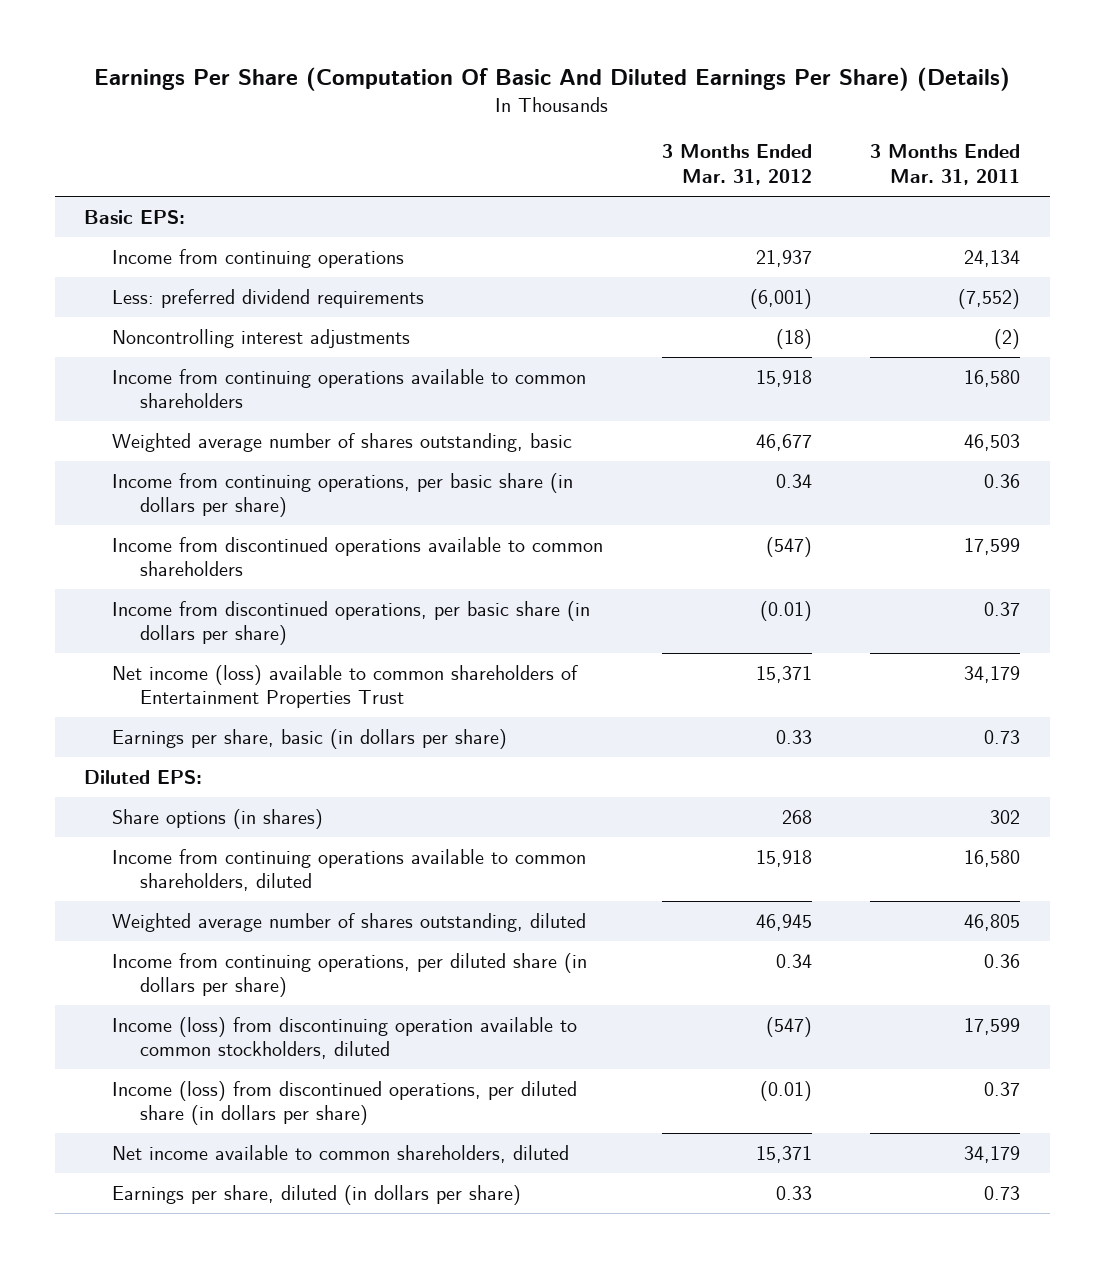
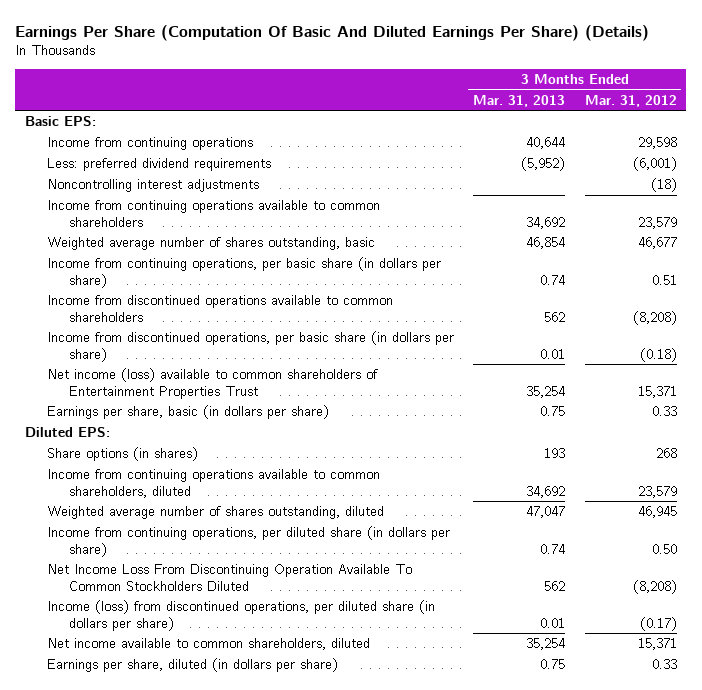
- | 3 Months Ended Mar. 31, 2012 | 3 Months Ended Mar. 31, 2011
+ | 3 Months Ended Mar. 31, 2013 | 3 Months Ended Mar. 31, 2012
- Income from continuing operations | 21,937 | 24,134
+ Income from continuing operations | 40,644 | 29,598
- Income from continuing operations available to common shareholders | 15,918 | 16,580
+ Income from continuing operations available to common shareholders | 34,692 | 23,579
- Income from continuing operations, per basic share (in dollars per share) | 0.34 | 0.36
- Income from discontinued operations available to common shareholders | (547) | 17,599
- Income from discontinued operations, per basic share (in dollars per share) | (0.01) | 0.37
+ Income from continuing operations, per basic share (in dollars per share) | 0.74 | 0.51
+ Income from discontinued operations available to common shareholders | 562 | (8,208)
+ Income from discontinued operations, per basic share (in dollars per share) | 0.01 | (0.18)
- Income from continuing operations available to common shareholders, diluted | 15,918 | 16,580
+ Income from continuing operations available to common shareholders, diluted | 34,692 | 23,579
- Income from continuing operations, per diluted share (in dollars per share) | 0.34 | 0.36
- Income (loss) from discontinuing operation available to common stockholders, diluted | (547) | 17,599
- Income (loss) from discontinued operations, per diluted share (in dollars per share) | (0.01) | 0.37
+ Income from continuing operations, per diluted share (in dollars per share) | 0.74 | 0.50
+ Net Income Loss From Discontinuing Operation Available To Common Stockholders Diluted | 562 | (8,208)
+ Income (loss) from discontinued operations, per diluted share (in dollars per share) | 0.01 | (0.17)

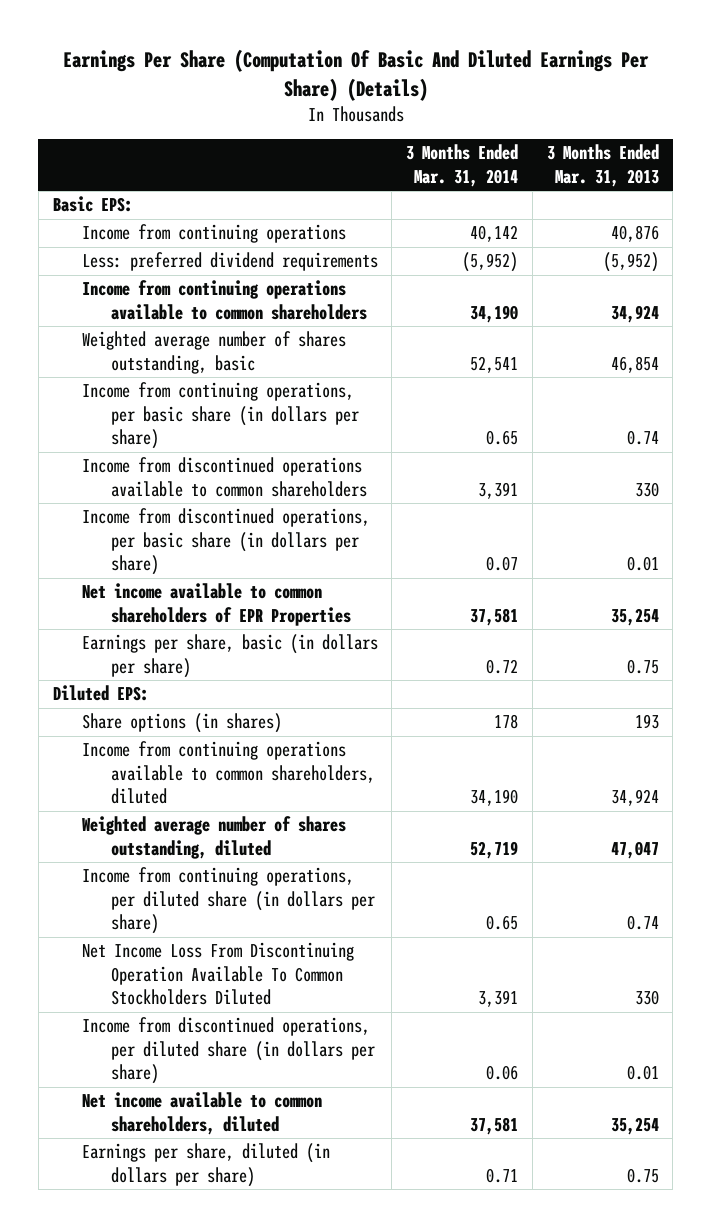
- | 3 Months Ended Mar. 31, 2013 | 3 Months Ended Mar. 31, 2012
+ | 3 Months Ended Mar. 31, 2014 | 3 Months Ended Mar. 31, 2013
- Income from continuing operations | 40,644 | 29,598
+ Income from continuing operations | 40,142 | 40,876
- Noncontrolling interest adjustments | | (18)
- Income from continuing operations available to common shareholders | 34,692 | 23,579
+ Income from continuing operations available to common shareholders | 34,190 | 34,924
- Income from discontinued operations available to common shareholders | 562 | (8,208)
+ Income from discontinued operations available to common shareholders | 3,391 | 330
- Net income (loss) available to common shareholders of Entertainment Properties Trust | 35,254 | 15,371
+ Net income available to common shareholders of EPR Properties | 37,581 | 35,254
- Income from continuing operations available to common shareholders, diluted | 34,692 | 23,579
+ Income from continuing operations available to common shareholders, diluted | 34,190 | 34,924
- Net Income Loss From Discontinuing Operation Available To Common Stockholders Diluted | 562 | (8,208)
- Income (loss) from discontinued operations, per diluted share (in dollars per share) | 0.01 | (0.17)
+ Net Income Loss From Discontinuing Operation Available To Common Stockholders Diluted | 3,391 | 330
+ Income from discontinued operations, per diluted share (in dollars per share) | 0.06 | 0.01

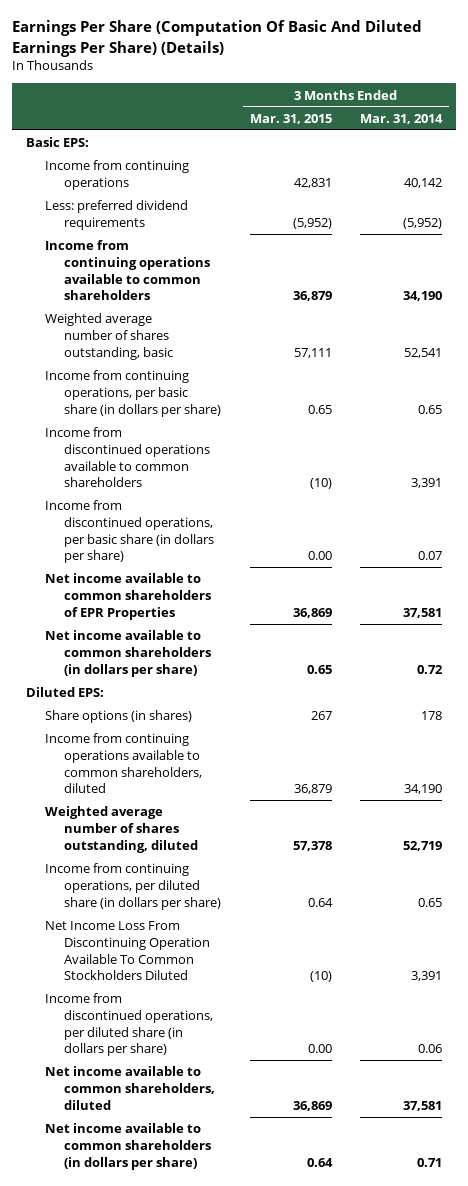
- | 3 Months Ended Mar. 31, 2014 | 3 Months Ended Mar. 31, 2013
+ | 3 Months Ended Mar. 31, 2015 | 3 Months Ended Mar. 31, 2014
- Earnings per share, basic (in dollars per share) | 0.72 | 0.75
+ Net income available to common shareholders (in dollars per share) | 0.65 | 0.72
- Earnings per share, diluted (in dollars per share) | 0.71 | 0.75
+ Net income available to common shareholders (in dollars per share) | 0.64 | 0.71

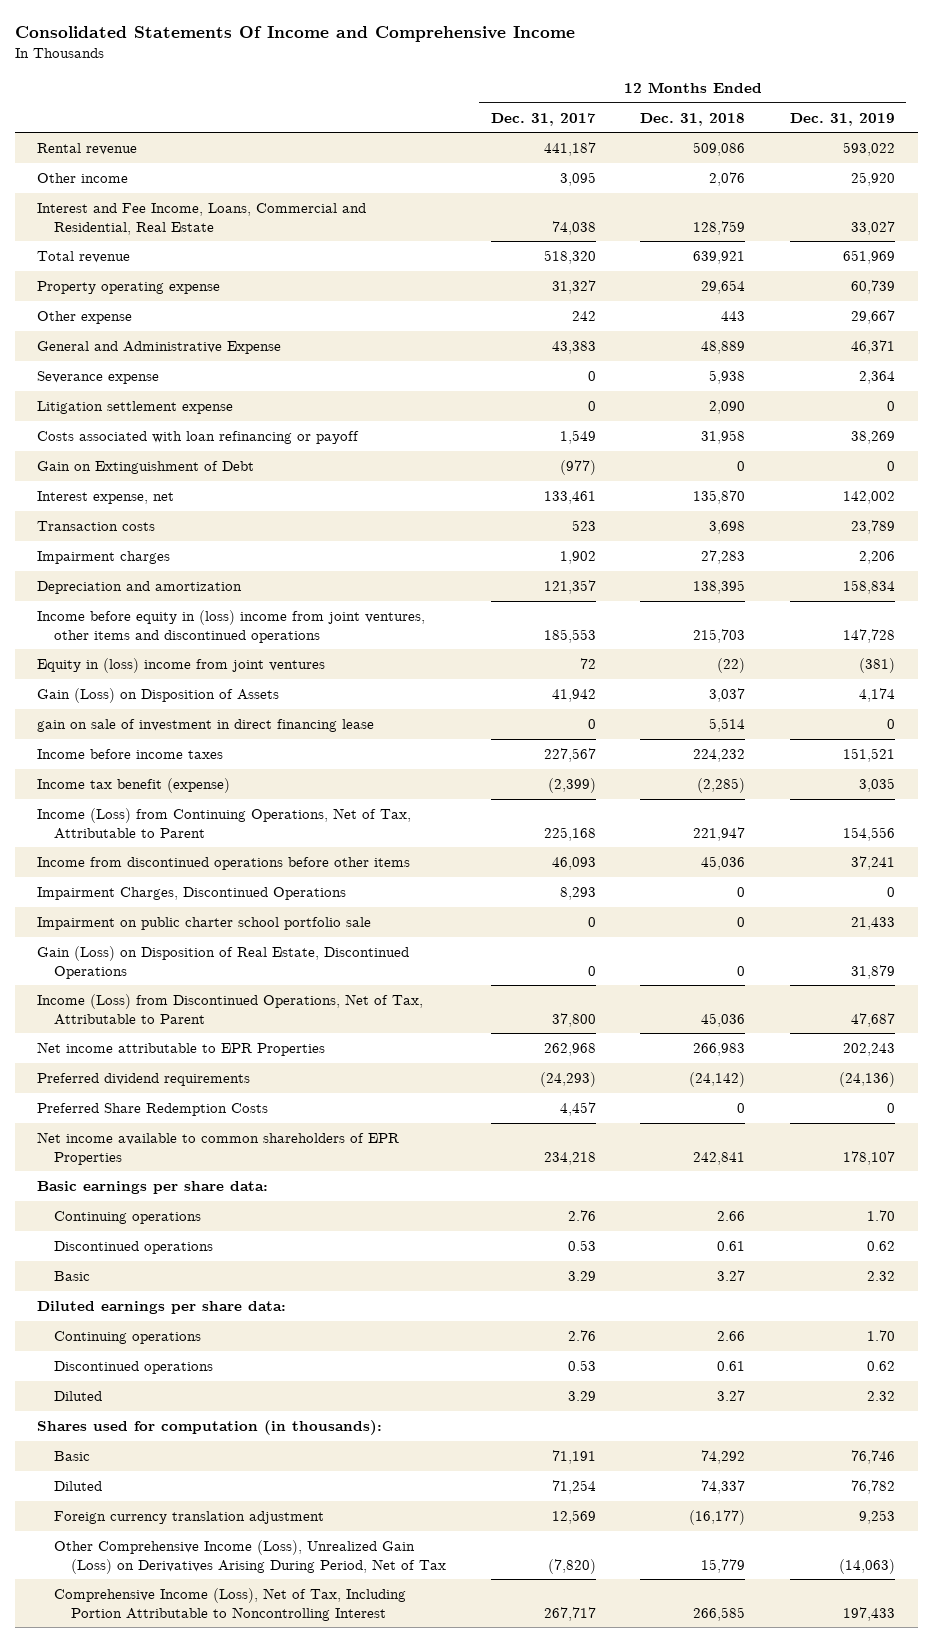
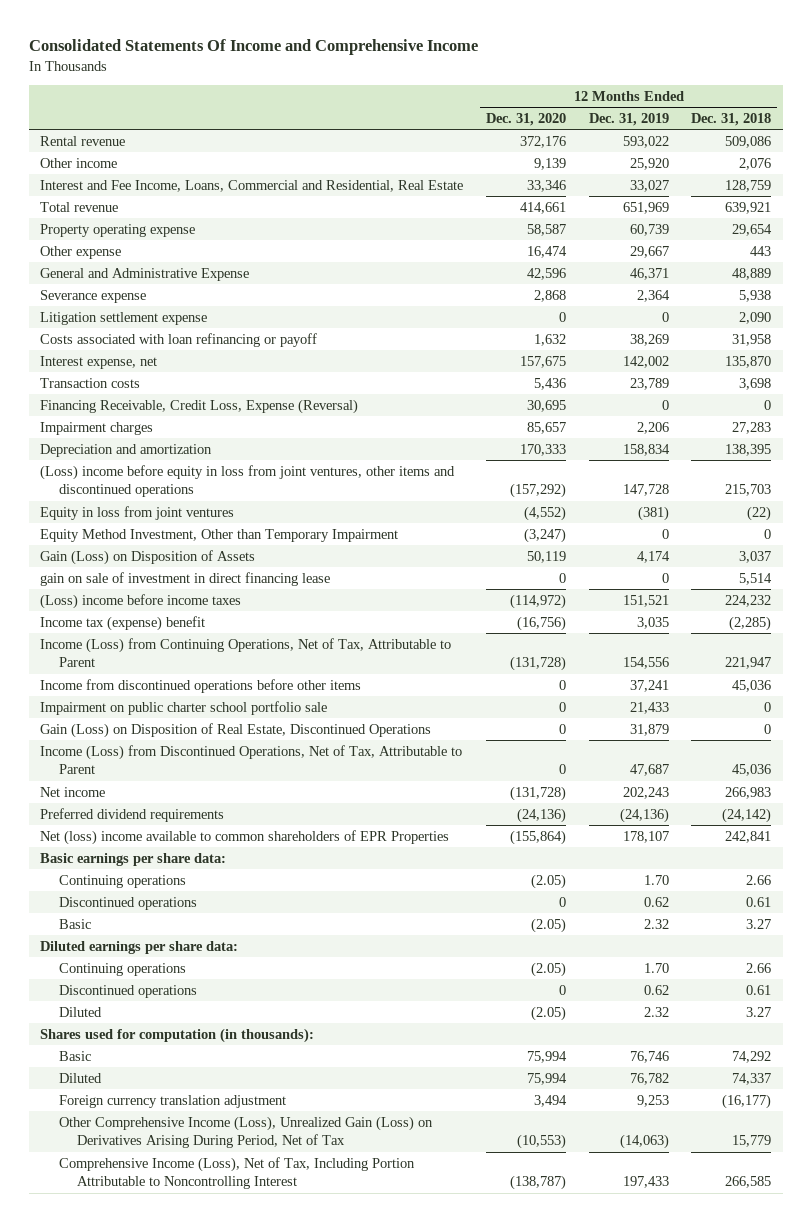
- | 12 Months Ended Dec. 31, 2017 | 12 Months Ended Dec. 31, 2018 | 12 Months Ended Dec. 31, 2019
+ | 12 Months Ended Dec. 31, 2020 | 12 Months Ended Dec. 31, 2019 | 12 Months Ended Dec. 31, 2018
- Gain on Extinguishment of Debt | (977) | 0 | 0
+ Financing Receivable, Credit Loss, Expense (Reversal) | 30,695 | 0 | 0
- Income before equity in (loss) income from joint ventures, other items and discontinued operations | 185,553 | 215,703 | 147,728
- Equity in (loss) income from joint ventures | 72 | (22) | (381)
+ (Loss) income before equity in loss from joint ventures, other items and discontinued operations | (157,292) | 147,728 | 215,703
+ Equity in loss from joint ventures | (4,552) | (381) | (22)
+ Equity Method Investment, Other than Temporary Impairment | (3,247) | 0 | 0
- Income before income taxes | 227,567 | 224,232 | 151,521
- Income tax benefit (expense) | (2,399) | (2,285) | 3,035
+ (Loss) income before income taxes | (114,972) | 151,521 | 224,232
+ Income tax (expense) benefit | (16,756) | 3,035 | (2,285)
- Impairment Charges, Discontinued Operations | 8,293 | 0 | 0
- Net income attributable to EPR Properties | 262,968 | 266,983 | 202,243
+ Net income | (131,728) | 202,243 | 266,983
- Preferred Share Redemption Costs | 4,457 | 0 | 0
- Net income available to common shareholders of EPR Properties | 234,218 | 242,841 | 178,107
+ Net (loss) income available to common shareholders of EPR Properties | (155,864) | 178,107 | 242,841

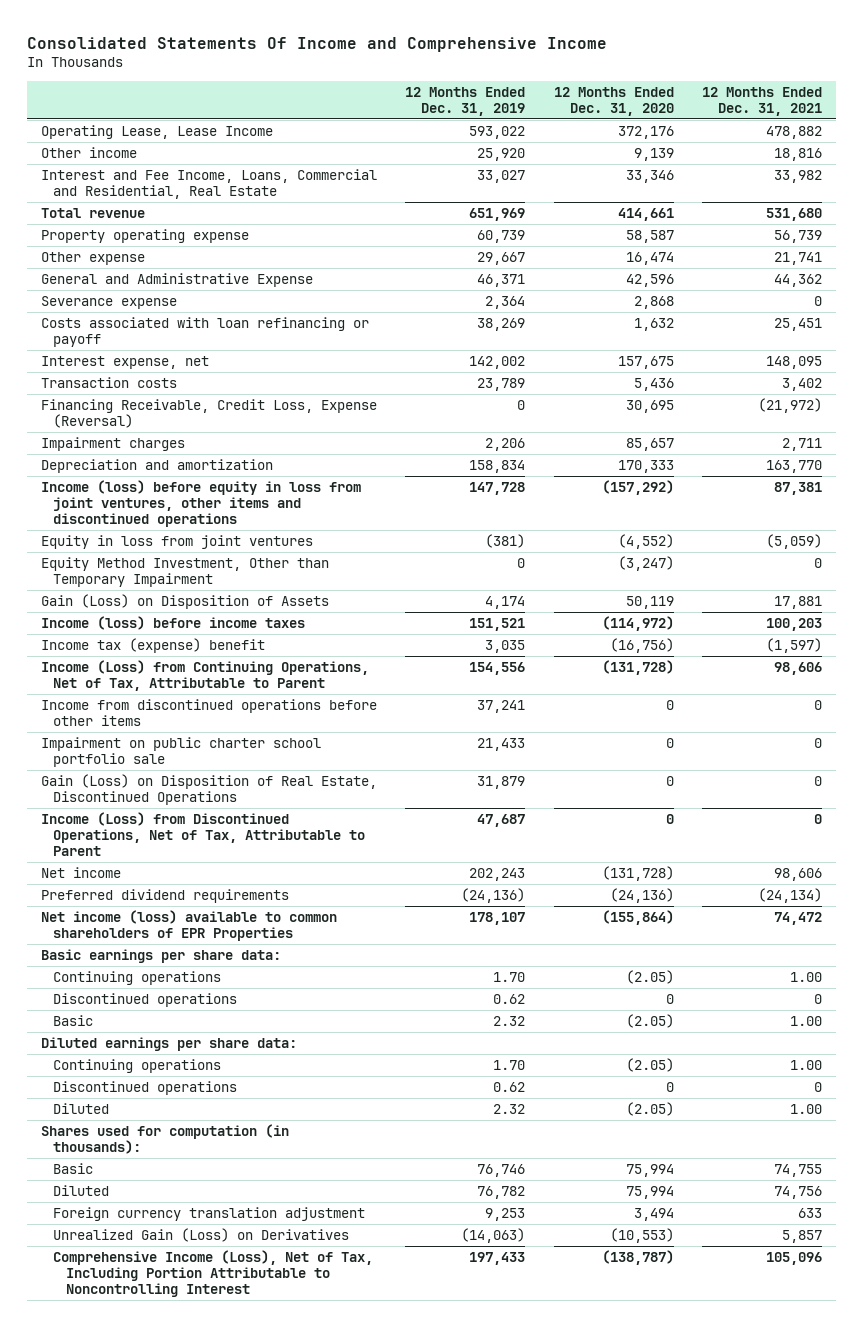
- | 12 Months Ended Dec. 31, 2020 | 12 Months Ended Dec. 31, 2019 | 12 Months Ended Dec. 31, 2018
+ | 12 Months Ended Dec. 31, 2019 | 12 Months Ended Dec. 31, 2020 | 12 Months Ended Dec. 31, 2021
- Rental revenue | 372,176 | 593,022 | 509,086
+ Operating Lease, Lease Income | 593,022 | 372,176 | 478,882
- Litigation settlement expense | 0 | 0 | 2,090
- (Loss) income before equity in loss from joint ventures, other items and discontinued operations | (157,292) | 147,728 | 215,703
+ Income (loss) before equity in loss from joint ventures, other items and discontinued operations | 147,728 | (157,292) | 87,381
- gain on sale of investment in direct financing lease | 0 | 0 | 5,514
- (Loss) income before income taxes | (114,972) | 151,521 | 224,232
+ Income (loss) before income taxes | 151,521 | (114,972) | 100,203
- Net (loss) income available to common shareholders of EPR Properties | (155,864) | 178,107 | 242,841
+ Net income (loss) available to common shareholders of EPR Properties | 178,107 | (155,864) | 74,472
- Other Comprehensive Income (Loss), Unrealized Gain (Loss) on Derivatives Arising During Period, Net of Tax | (10,553) | (14,063) | 15,779
+ Unrealized Gain (Loss) on Derivatives | (14,063) | (10,553) | 5,857

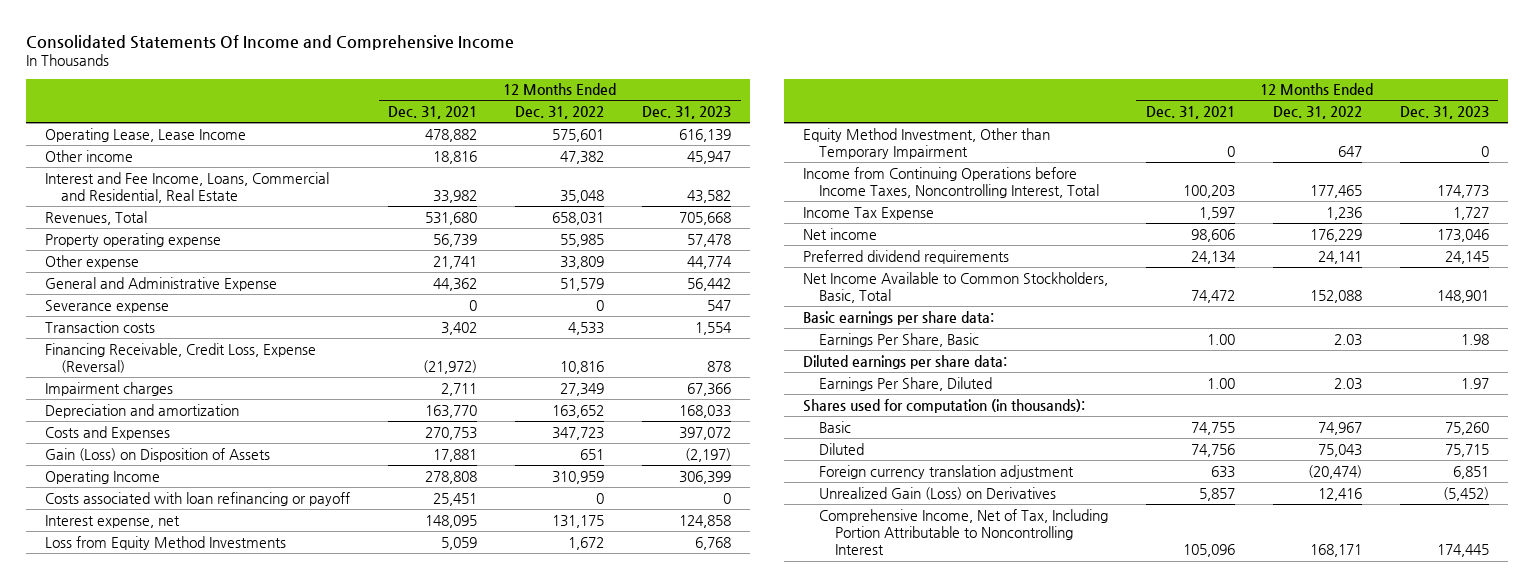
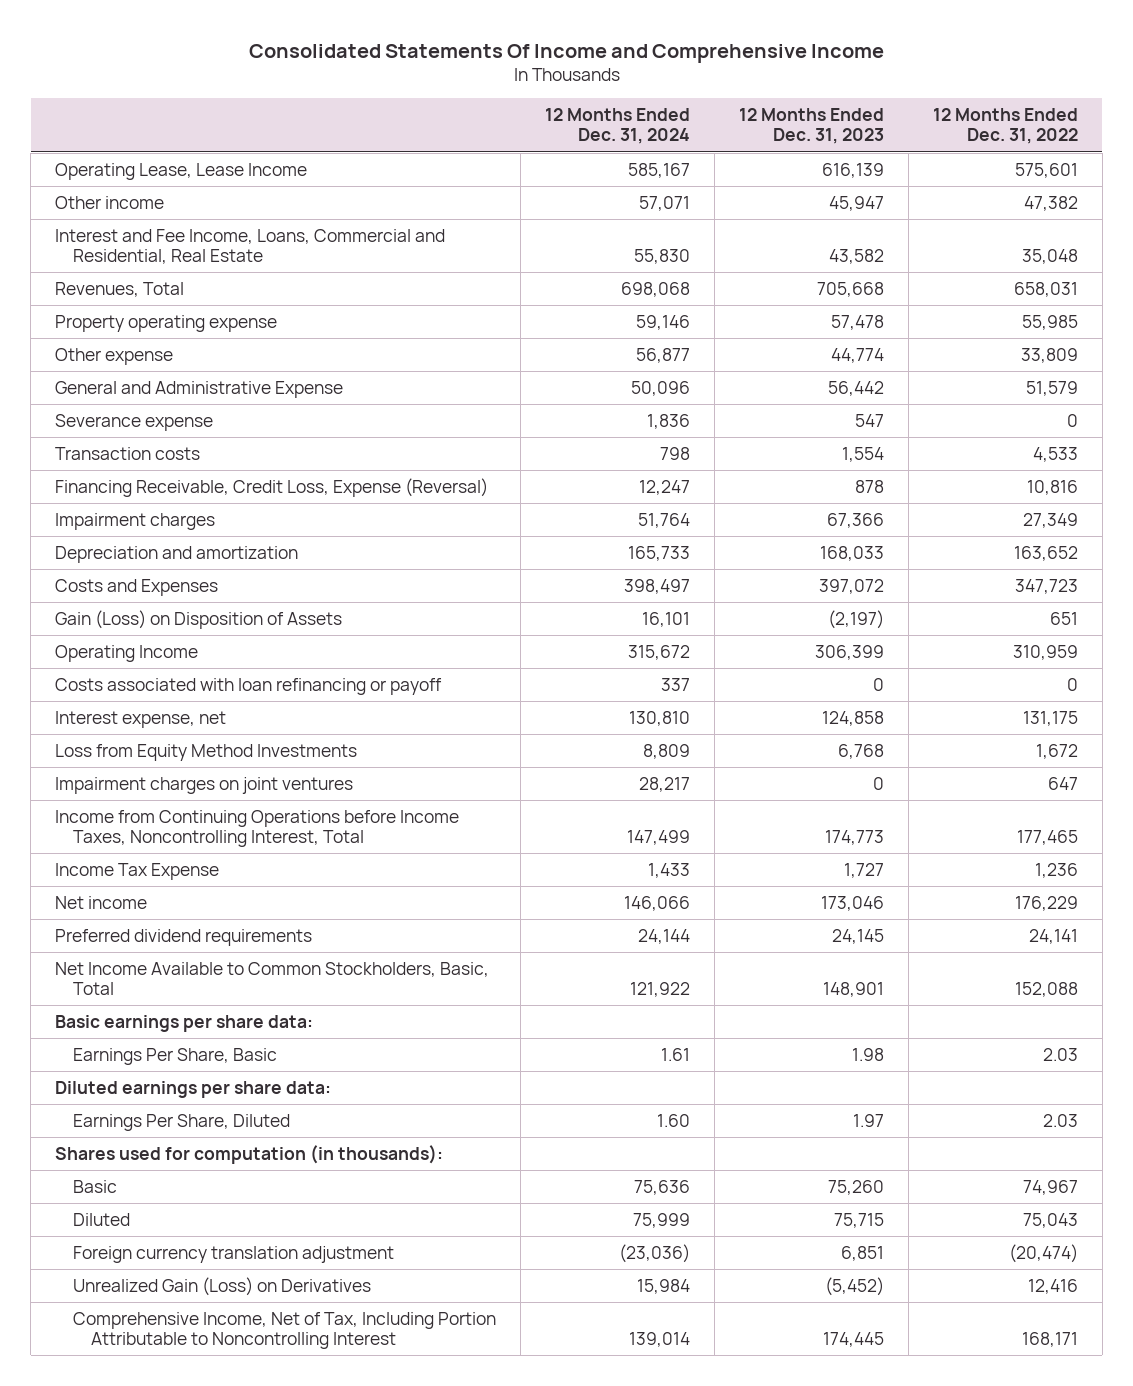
- | 12 Months Ended Dec. 31, 2021 | 12 Months Ended Dec. 31, 2022 | 12 Months Ended Dec. 31, 2023
+ | 12 Months Ended Dec. 31, 2024 | 12 Months Ended Dec. 31, 2023 | 12 Months Ended Dec. 31, 2022
- Equity Method Investment, Other than Temporary Impairment | 0 | 647 | 0
+ Impairment charges on joint ventures | 28,217 | 0 | 647

